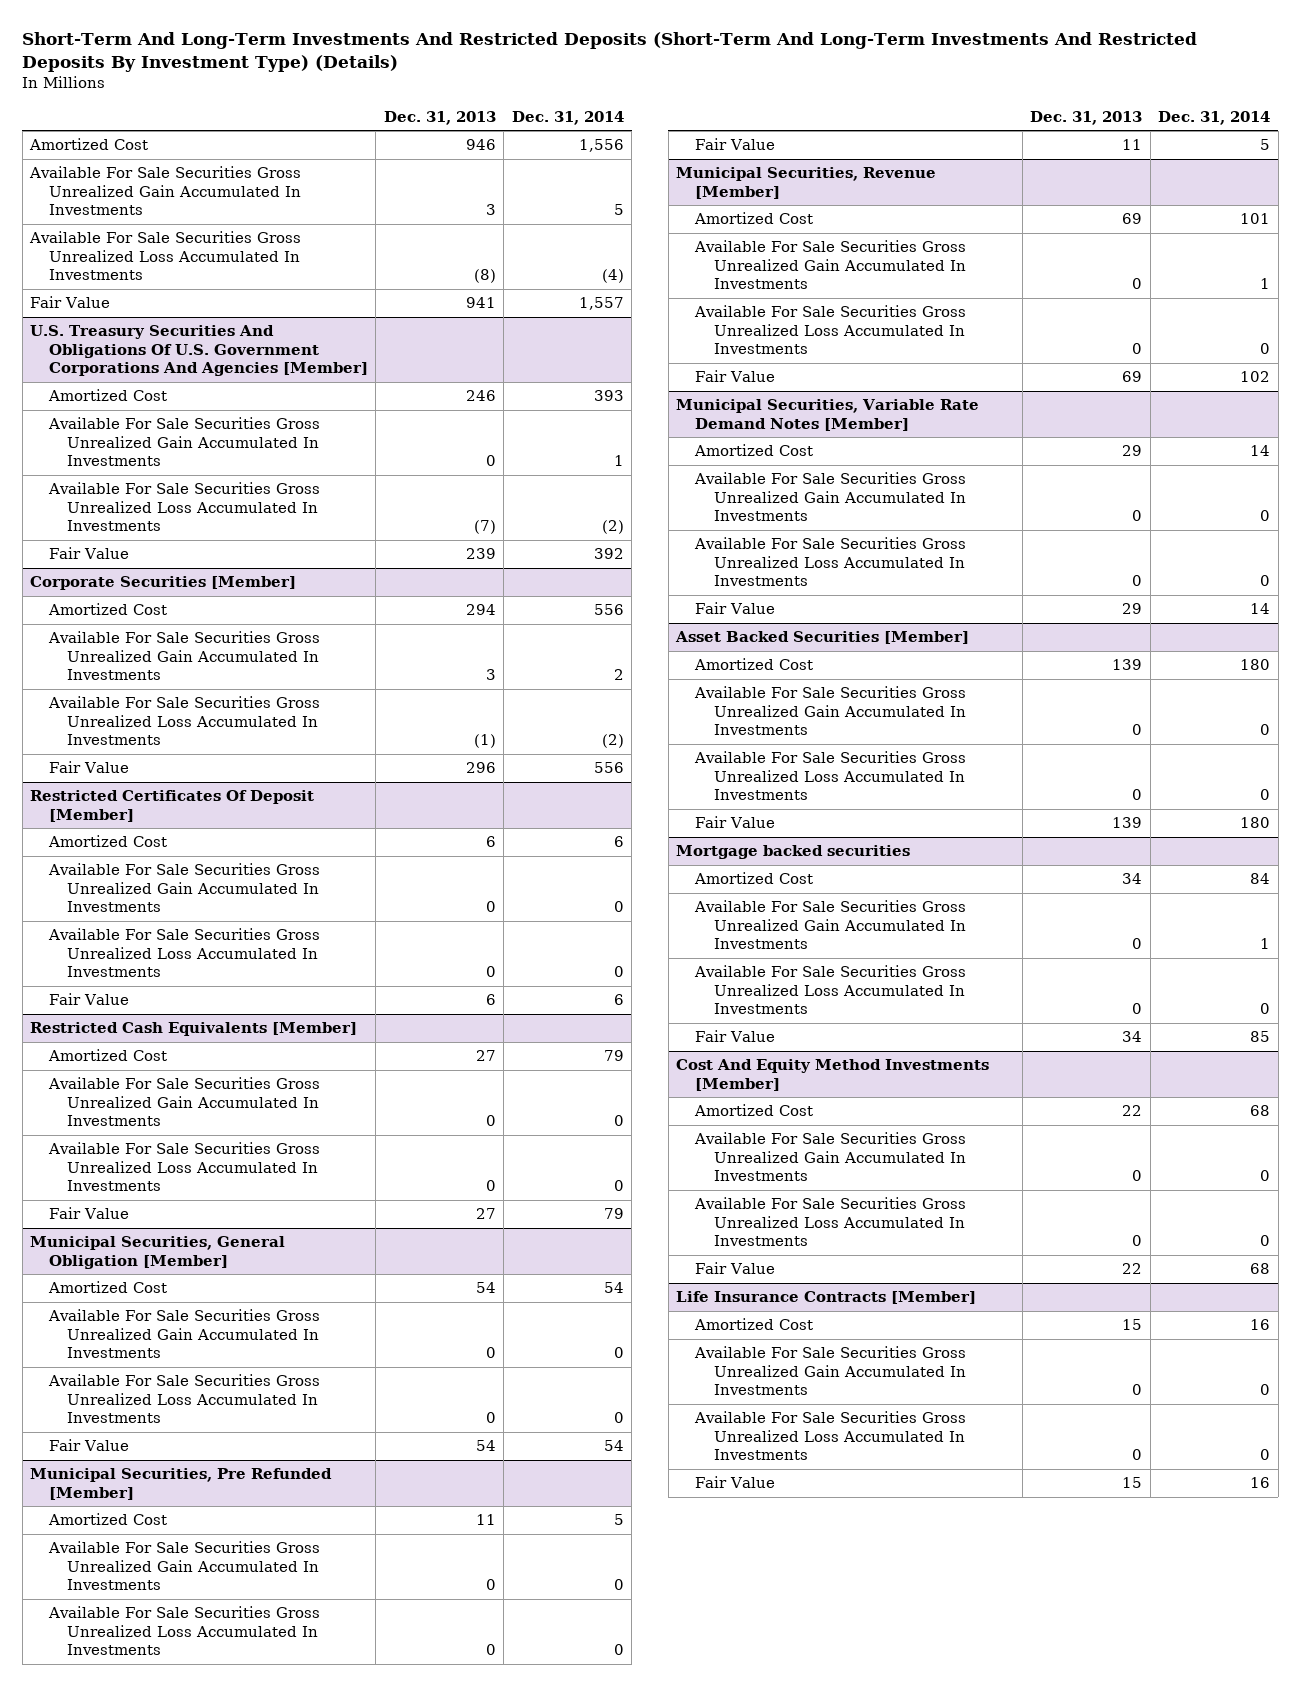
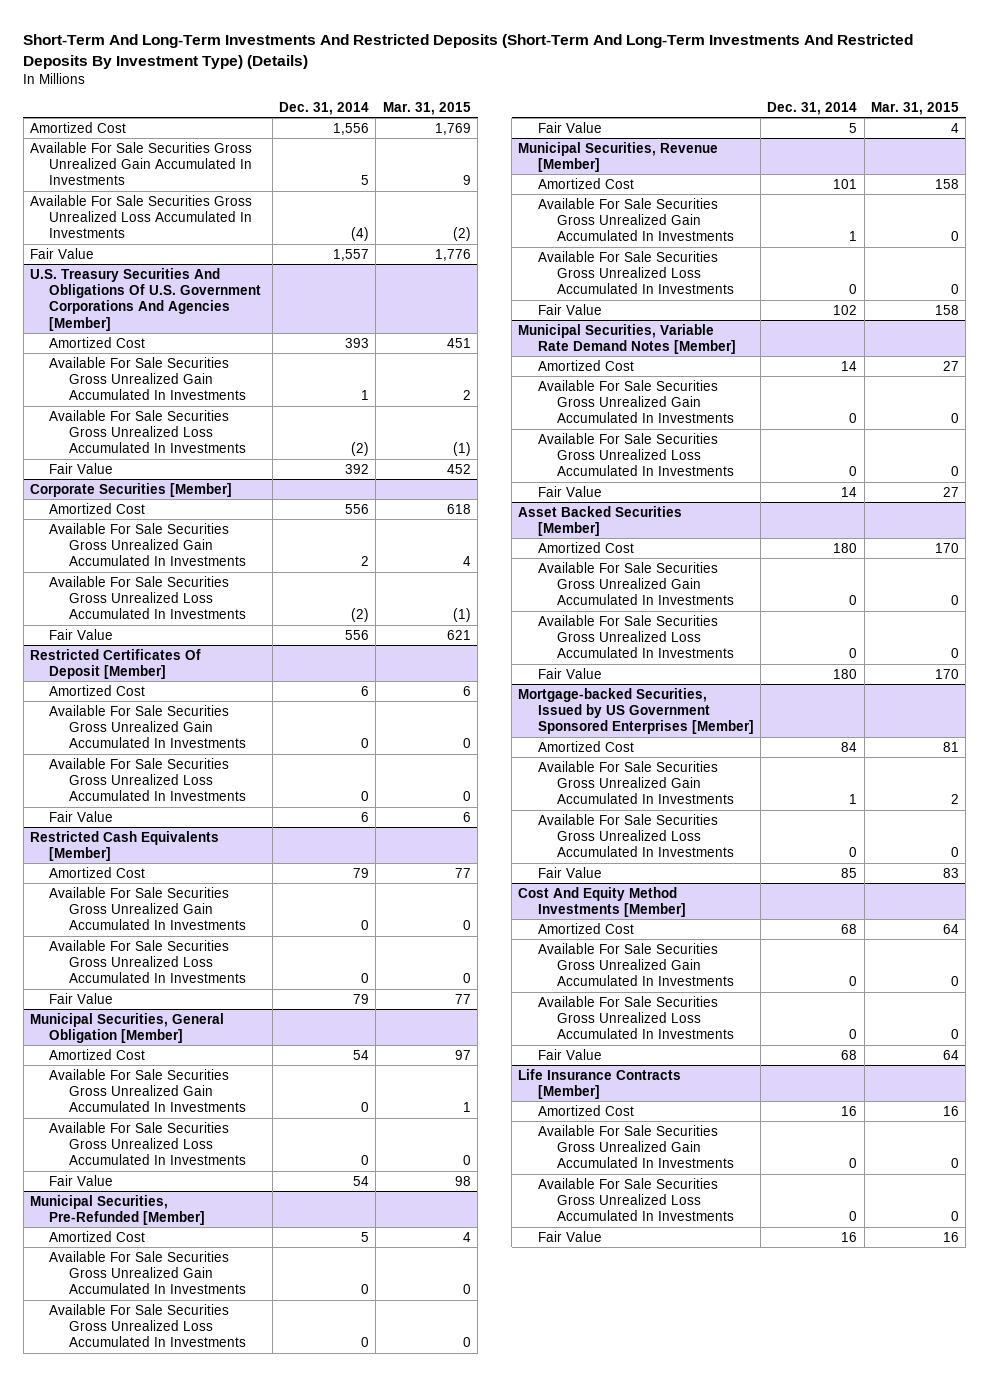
- | Dec. 31, 2013 | Dec. 31, 2014
+ | Dec. 31, 2014 | Mar. 31, 2015
- Municipal Securities, Pre Refunded [Member]
+ Municipal Securities, Pre-Refunded [Member]
- Mortgage backed securities
+ Mortgage-backed Securities, Issued by US Government Sponsored Enterprises [Member]

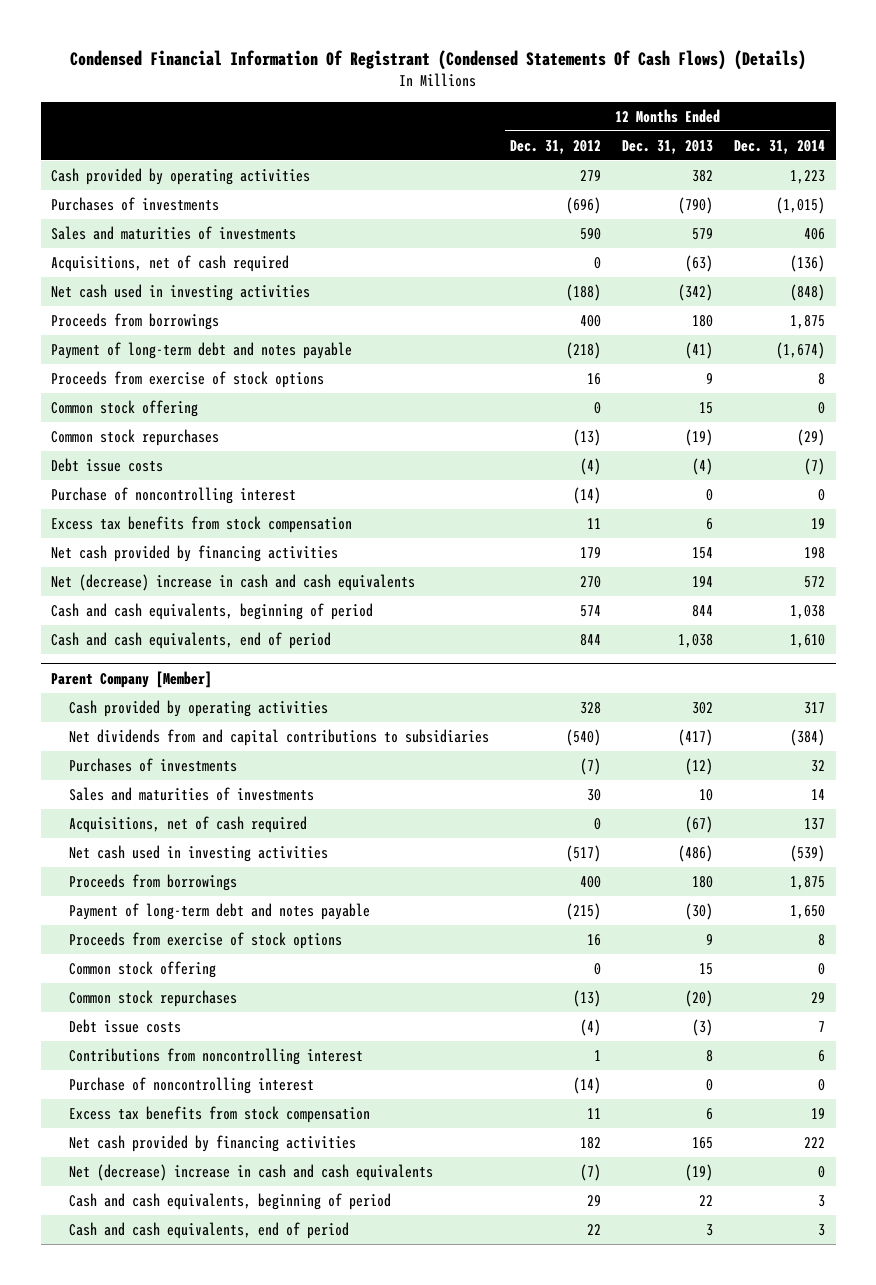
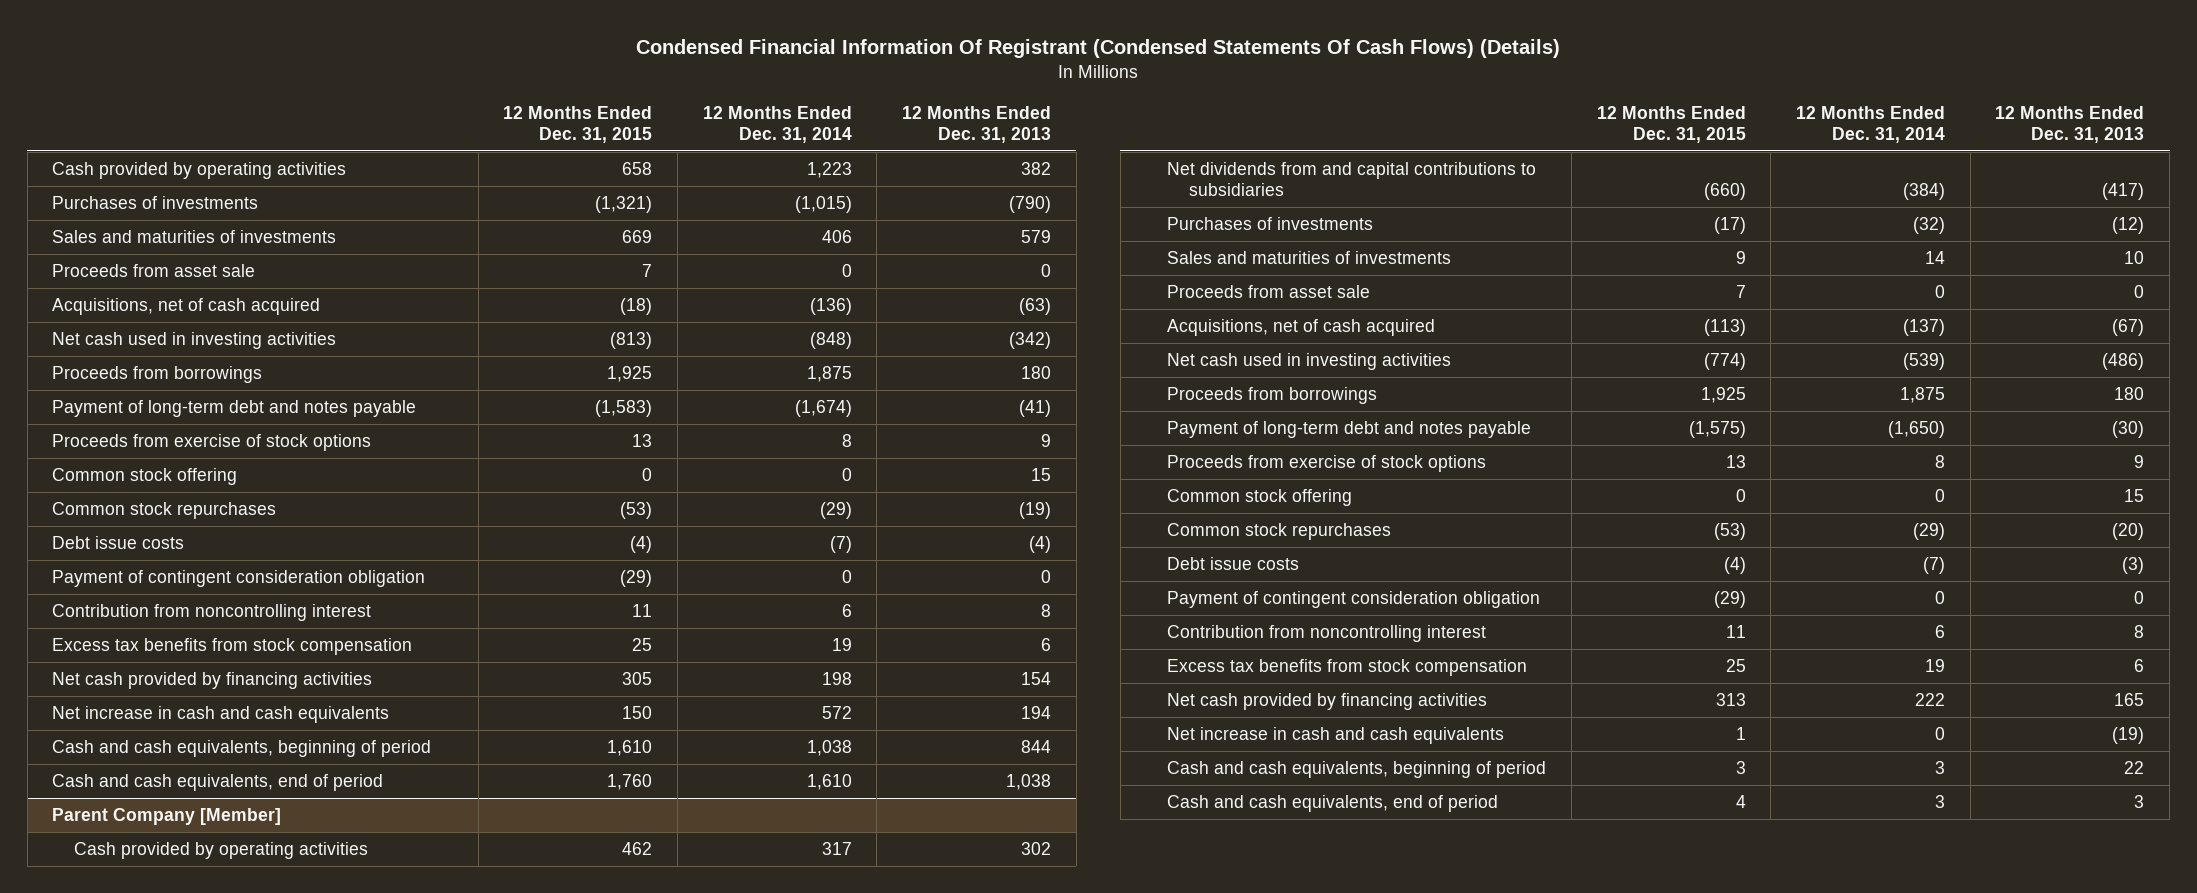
- | 12 Months Ended Dec. 31, 2012 | 12 Months Ended Dec. 31, 2013 | 12 Months Ended Dec. 31, 2014
+ | 12 Months Ended Dec. 31, 2015 | 12 Months Ended Dec. 31, 2014 | 12 Months Ended Dec. 31, 2013
- Acquisitions, net of cash required | 0 | (63) | (136)
+ Proceeds from asset sale | 7 | 0 | 0
+ Acquisitions, net of cash acquired | (18) | (136) | (63)
- Purchase of noncontrolling interest | (14) | 0 | 0
+ Payment of contingent consideration obligation | (29) | 0 | 0
+ Contribution from noncontrolling interest | 11 | 6 | 8
- Net (decrease) increase in cash and cash equivalents | 270 | 194 | 572
+ Net increase in cash and cash equivalents | 150 | 572 | 194
@ Parent Company [Member]
- Purchases of investments | (7) | (12) | 32
+ Purchases of investments | (17) | (32) | (12)
- Acquisitions, net of cash required | 0 | (67) | 137
+ Proceeds from asset sale | 7 | 0 | 0
+ Acquisitions, net of cash acquired | (113) | (137) | (67)
- Payment of long-term debt and notes payable | (215) | (30) | 1,650
+ Payment of long-term debt and notes payable | (1,575) | (1,650) | (30)
- Common stock repurchases | (13) | (20) | 29
- Debt issue costs | (4) | (3) | 7
- Contributions from noncontrolling interest | 1 | 8 | 6
- Purchase of noncontrolling interest | (14) | 0 | 0
+ Common stock repurchases | (53) | (29) | (20)
+ Debt issue costs | (4) | (7) | (3)
+ Payment of contingent consideration obligation | (29) | 0 | 0
+ Contribution from noncontrolling interest | 11 | 6 | 8
- Net (decrease) increase in cash and cash equivalents | (7) | (19) | 0
+ Net increase in cash and cash equivalents | 1 | 0 | (19)

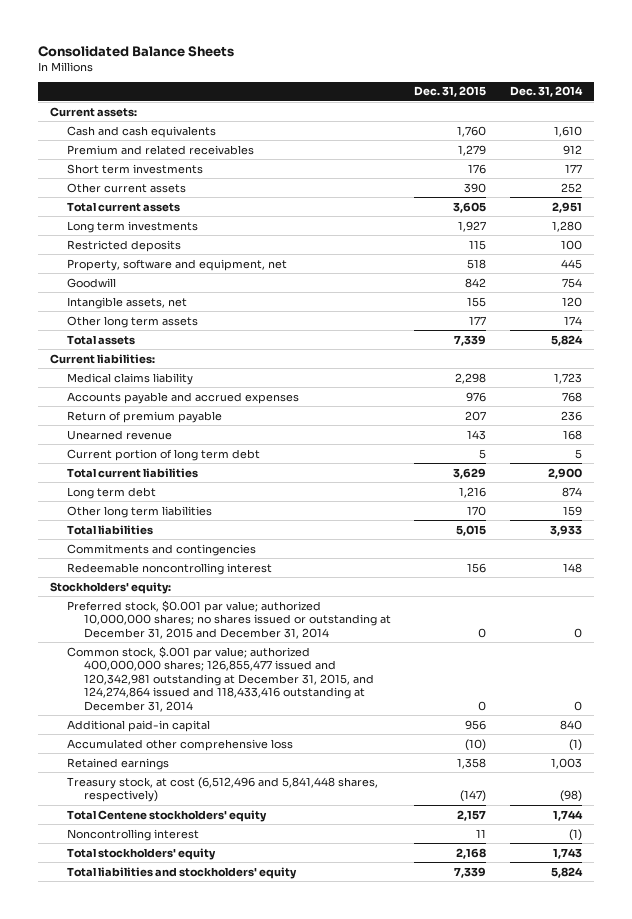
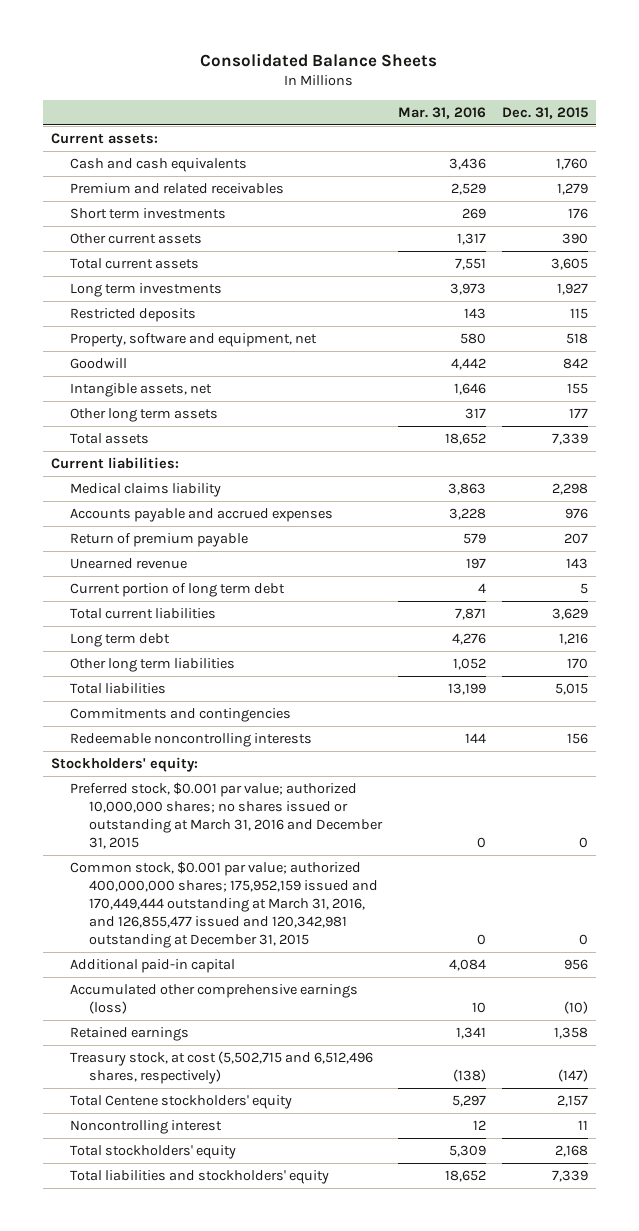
- | Dec. 31, 2015 | Dec. 31, 2014
+ | Mar. 31, 2016 | Dec. 31, 2015
- Redeemable noncontrolling interest | 156 | 148
+ Redeemable noncontrolling interests | 144 | 156
- Preferred stock, $0.001 par value; authorized 10,000,000 shares; no shares issued or outstanding at December 31, 2015 and December 31, 2014 | 0 | 0
- Common stock, $.001 par value; authorized 400,000,000 shares; 126,855,477 issued and 120,342,981 outstanding at December 31, 2015, and 124,274,864 issued and 118,433,416 outstanding at December 31, 2014 | 0 | 0
+ Preferred stock, $0.001 par value; authorized 10,000,000 shares; no shares issued or outstanding at March 31, 2016 and December 31, 2015 | 0 | 0
+ Common stock, $0.001 par value; authorized 400,000,000 shares; 175,952,159 issued and 170,449,444 outstanding at March 31, 2016, and 126,855,477 issued and 120,342,981 outstanding at December 31, 2015 | 0 | 0
- Accumulated other comprehensive loss | (10) | (1)
+ Accumulated other comprehensive earnings (loss) | 10 | (10)
- Treasury stock, at cost (6,512,496 and 5,841,448 shares, respectively) | (147) | (98)
+ Treasury stock, at cost (5,502,715 and 6,512,496 shares, respectively) | (138) | (147)

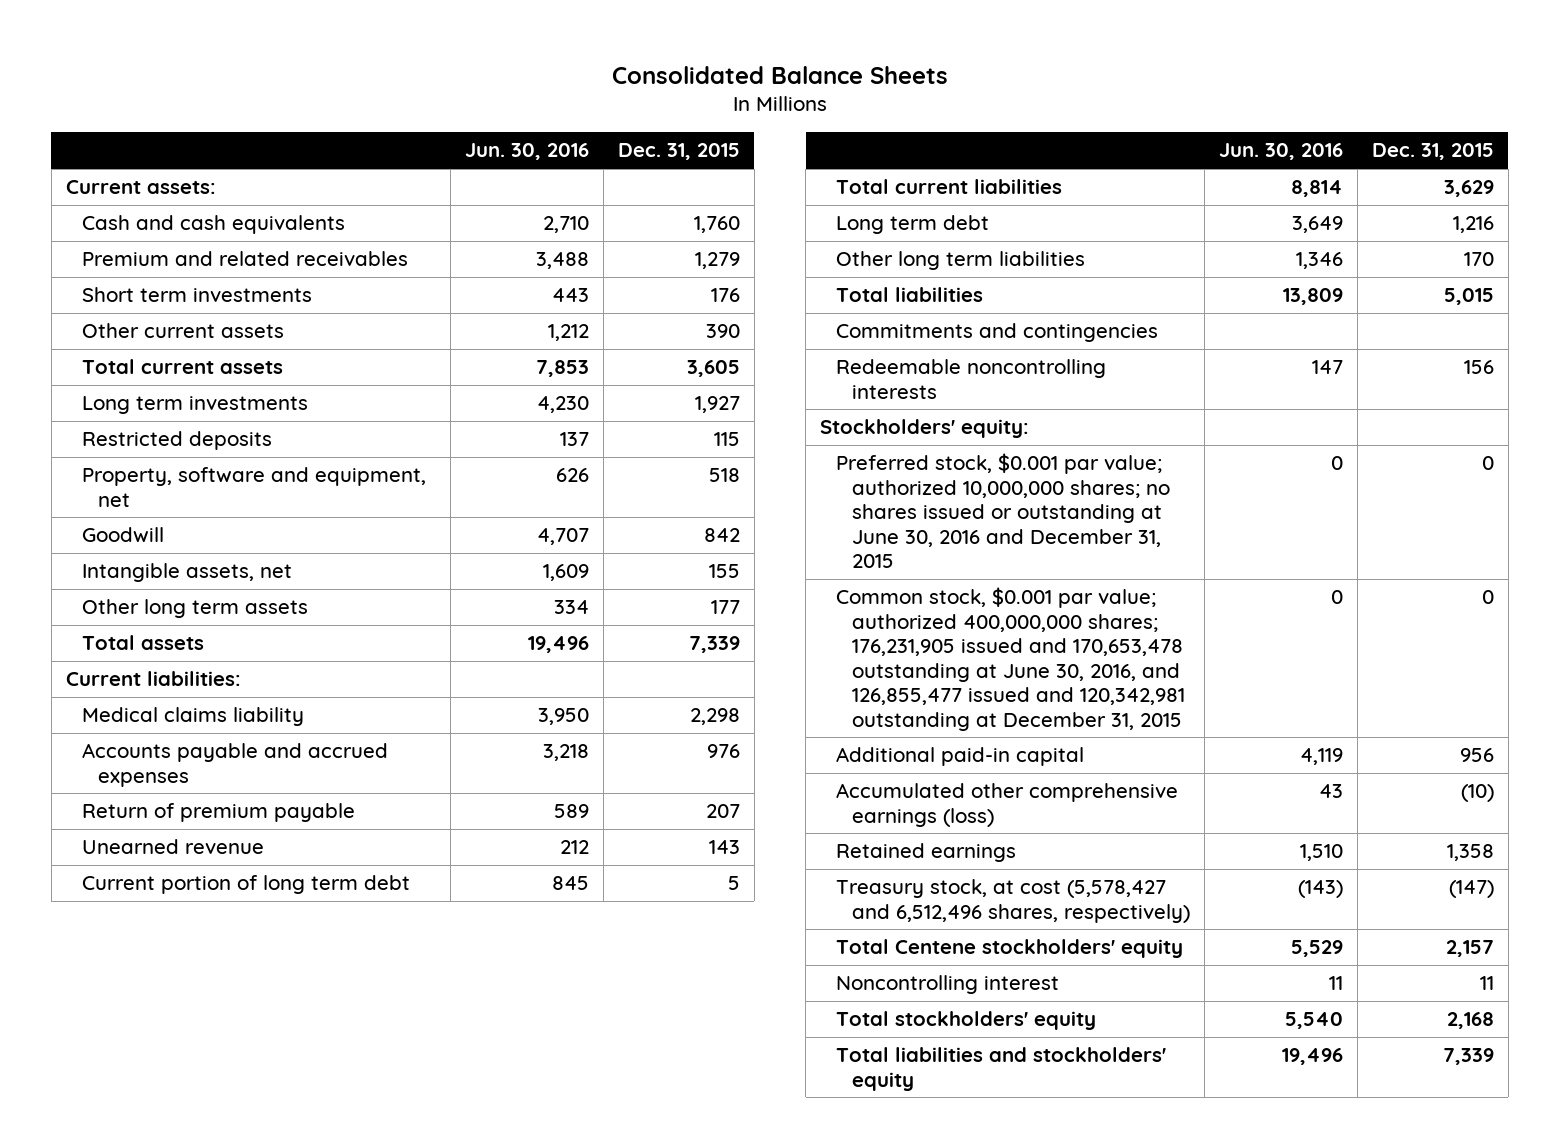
- | Mar. 31, 2016 | Dec. 31, 2015
+ | Jun. 30, 2016 | Dec. 31, 2015
- Preferred stock, $0.001 par value; authorized 10,000,000 shares; no shares issued or outstanding at March 31, 2016 and December 31, 2015 | 0 | 0
- Common stock, $0.001 par value; authorized 400,000,000 shares; 175,952,159 issued and 170,449,444 outstanding at March 31, 2016, and 126,855,477 issued and 120,342,981 outstanding at December 31, 2015 | 0 | 0
+ Preferred stock, $0.001 par value; authorized 10,000,000 shares; no shares issued or outstanding at June 30, 2016 and December 31, 2015 | 0 | 0
+ Common stock, $0.001 par value; authorized 400,000,000 shares; 176,231,905 issued and 170,653,478 outstanding at June 30, 2016, and 126,855,477 issued and 120,342,981 outstanding at December 31, 2015 | 0 | 0
- Treasury stock, at cost (5,502,715 and 6,512,496 shares, respectively) | (138) | (147)
+ Treasury stock, at cost (5,578,427 and 6,512,496 shares, respectively) | (143) | (147)

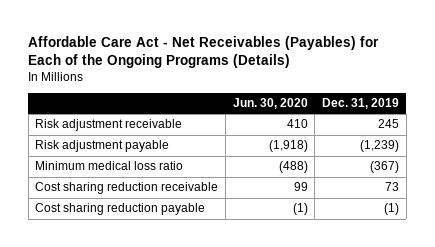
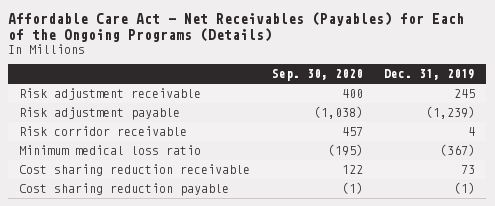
- | Jun. 30, 2020 | Dec. 31, 2019
+ | Sep. 30, 2020 | Dec. 31, 2019
+ Risk corridor receivable | 457 | 4

